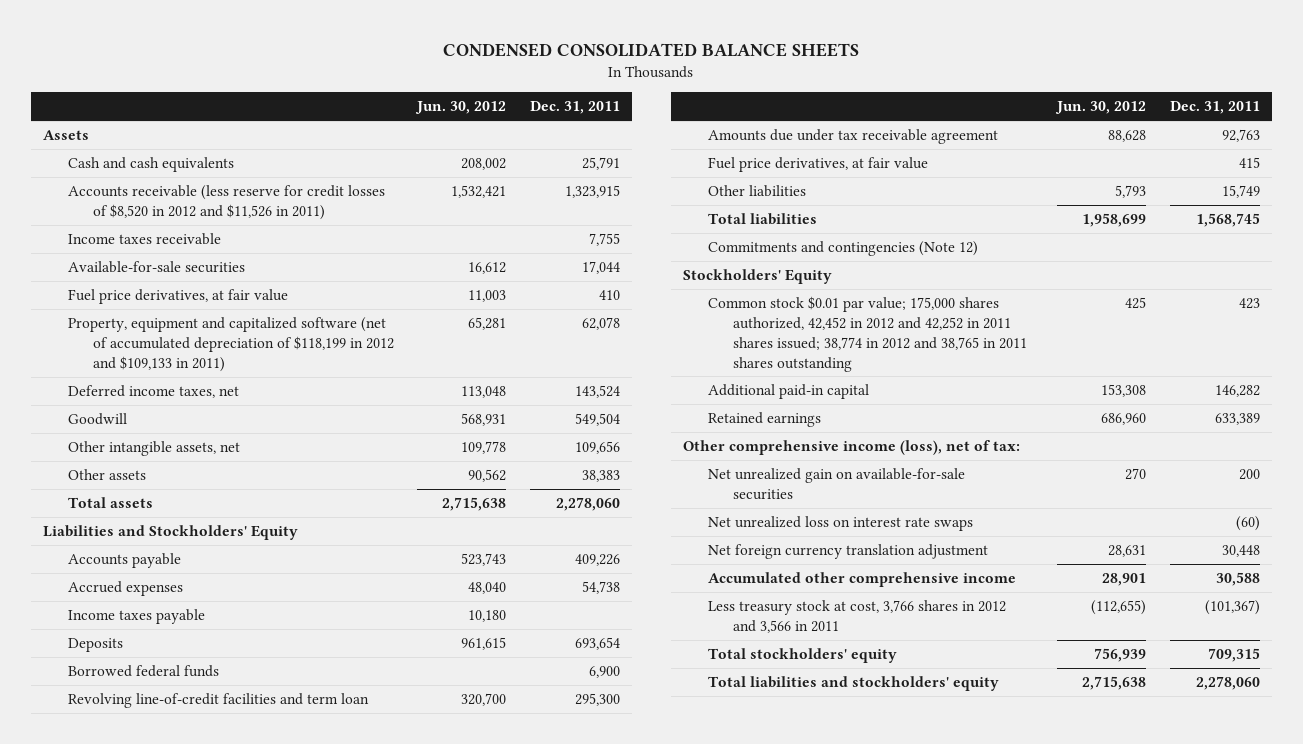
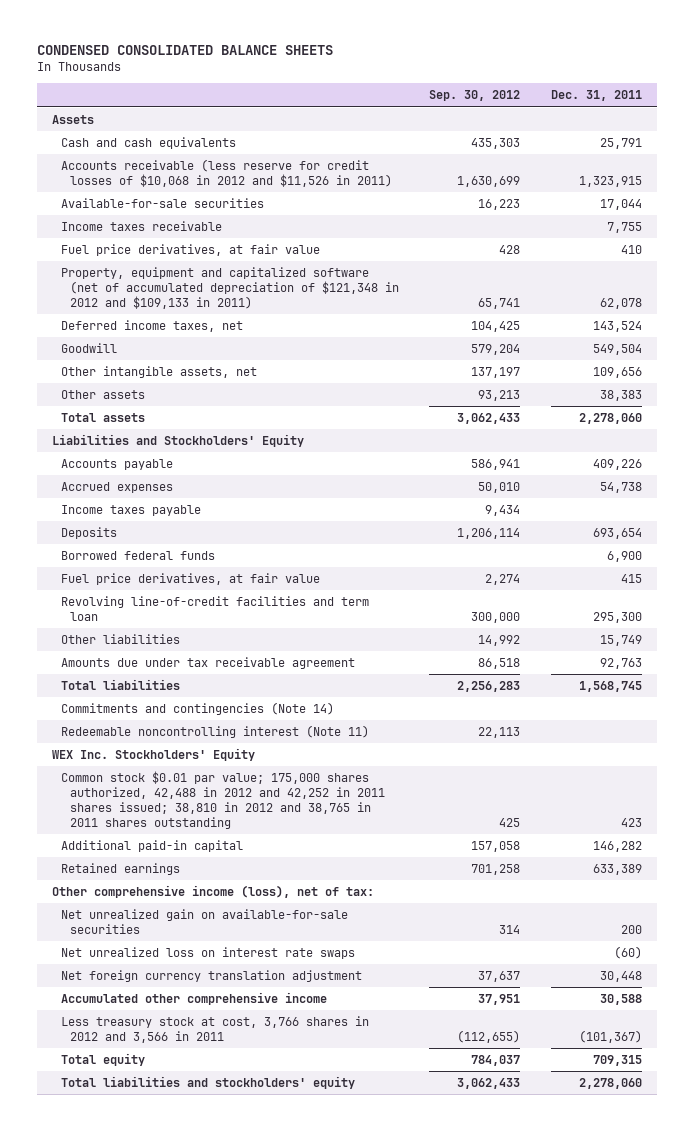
- | Jun. 30, 2012 | Dec. 31, 2011
+ | Sep. 30, 2012 | Dec. 31, 2011
- Accounts receivable (less reserve for credit losses of $8,520 in 2012 and $11,526 in 2011) | 1,532,421 | 1,323,915
+ Accounts receivable (less reserve for credit losses of $10,068 in 2012 and $11,526 in 2011) | 1,630,699 | 1,323,915
moved down: Income taxes receivable | | 7,755
- Property, equipment and capitalized software (net of accumulated depreciation of $118,199 in 2012 and $109,133 in 2011) | 65,281 | 62,078
+ Property, equipment and capitalized software (net of accumulated depreciation of $121,348 in 2012 and $109,133 in 2011) | 65,741 | 62,078
moved down: Revolving line-of-credit facilities and term loan | 300,000 | 295,300
moved down: Amounts due under tax receivable agreement | 86,518 | 92,763
- Commitments and contingencies (Note 12)
- Stockholders' Equity
- Common stock $0.01 par value; 175,000 shares authorized, 42,452 in 2012 and 42,252 in 2011 shares issued; 38,774 in 2012 and 38,765 in 2011 shares outstanding | 425 | 423
+ Commitments and contingencies (Note 14)
+ Redeemable noncontrolling interest (Note 11) | 22,113 |
+ WEX Inc. Stockholders' Equity
+ Common stock $0.01 par value; 175,000 shares authorized, 42,488 in 2012 and 42,252 in 2011 shares issued; 38,810 in 2012 and 38,765 in 2011 shares outstanding | 425 | 423
- Total stockholders' equity | 756,939 | 709,315
+ Total equity | 784,037 | 709,315

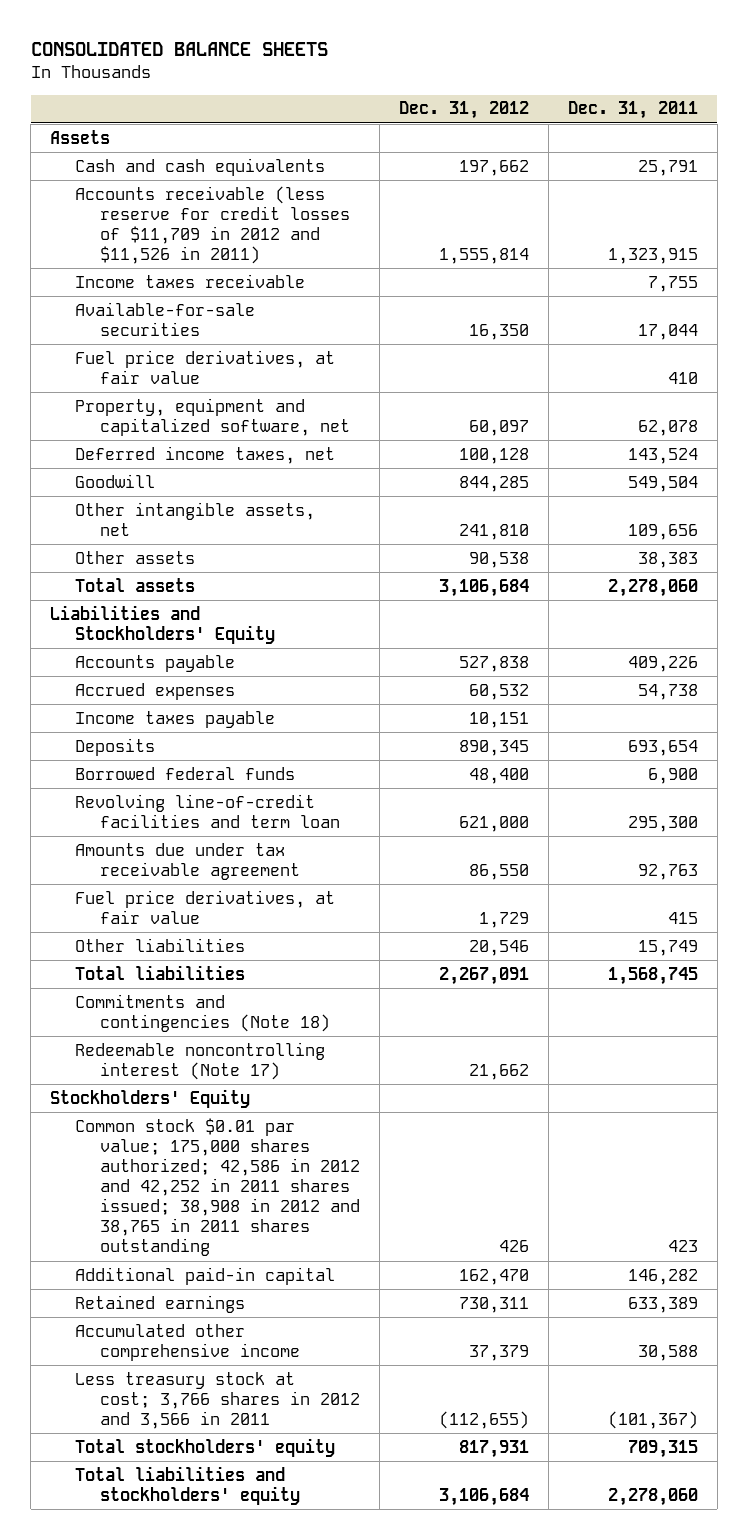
- CONDENSED CONSOLIDATED BALANCE SHEETS
+ CONSOLIDATED BALANCE SHEETS
- | Sep. 30, 2012 | Dec. 31, 2011
+ | Dec. 31, 2012 | Dec. 31, 2011
- Accounts receivable (less reserve for credit losses of $10,068 in 2012 and $11,526 in 2011) | 1,630,699 | 1,323,915
+ Accounts receivable (less reserve for credit losses of $11,709 in 2012 and $11,526 in 2011) | 1,555,814 | 1,323,915
moved down: Available-for-sale securities | 16,350 | 17,044
- Property, equipment and capitalized software (net of accumulated depreciation of $121,348 in 2012 and $109,133 in 2011) | 65,741 | 62,078
+ Property, equipment and capitalized software, net | 60,097 | 62,078
moved down: Fuel price derivatives, at fair value | 1,729 | 415
moved down: Other liabilities | 20,546 | 15,749
- Commitments and contingencies (Note 14)
- Redeemable noncontrolling interest (Note 11) | 22,113 |
- WEX Inc. Stockholders' Equity
- Common stock $0.01 par value; 175,000 shares authorized, 42,488 in 2012 and 42,252 in 2011 shares issued; 38,810 in 2012 and 38,765 in 2011 shares outstanding | 425 | 423
+ Commitments and contingencies (Note 18)
+ Redeemable noncontrolling interest (Note 17) | 21,662 |
+ Stockholders' Equity
+ Common stock $0.01 par value; 175,000 shares authorized; 42,586 in 2012 and 42,252 in 2011 shares issued; 38,908 in 2012 and 38,765 in 2011 shares outstanding | 426 | 423
- Other comprehensive income (loss), net of tax:
- Net unrealized gain on available-for-sale securities | 314 | 200
- Net unrealized loss on interest rate swaps | | (60)
- Net foreign currency translation adjustment | 37,637 | 30,448
- Less treasury stock at cost, 3,766 shares in 2012 and 3,566 in 2011 | (112,655) | (101,367)
- Total equity | 784,037 | 709,315
+ Less treasury stock at cost; 3,766 shares in 2012 and 3,566 in 2011 | (112,655) | (101,367)
+ Total stockholders' equity | 817,931 | 709,315

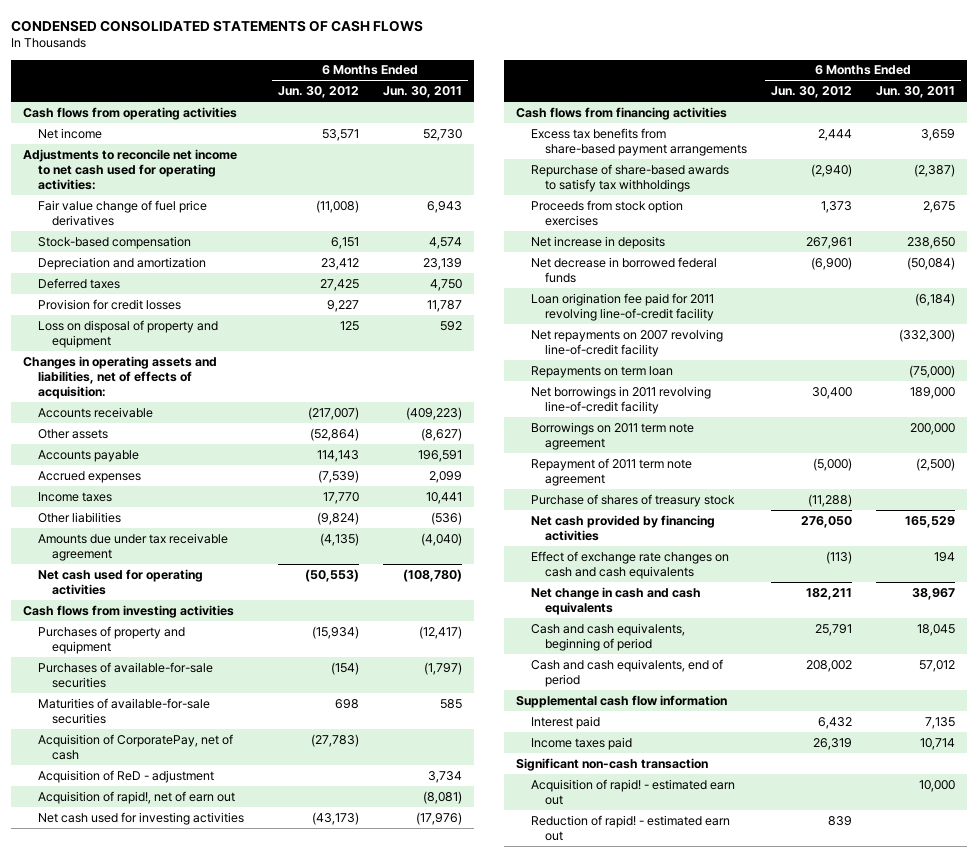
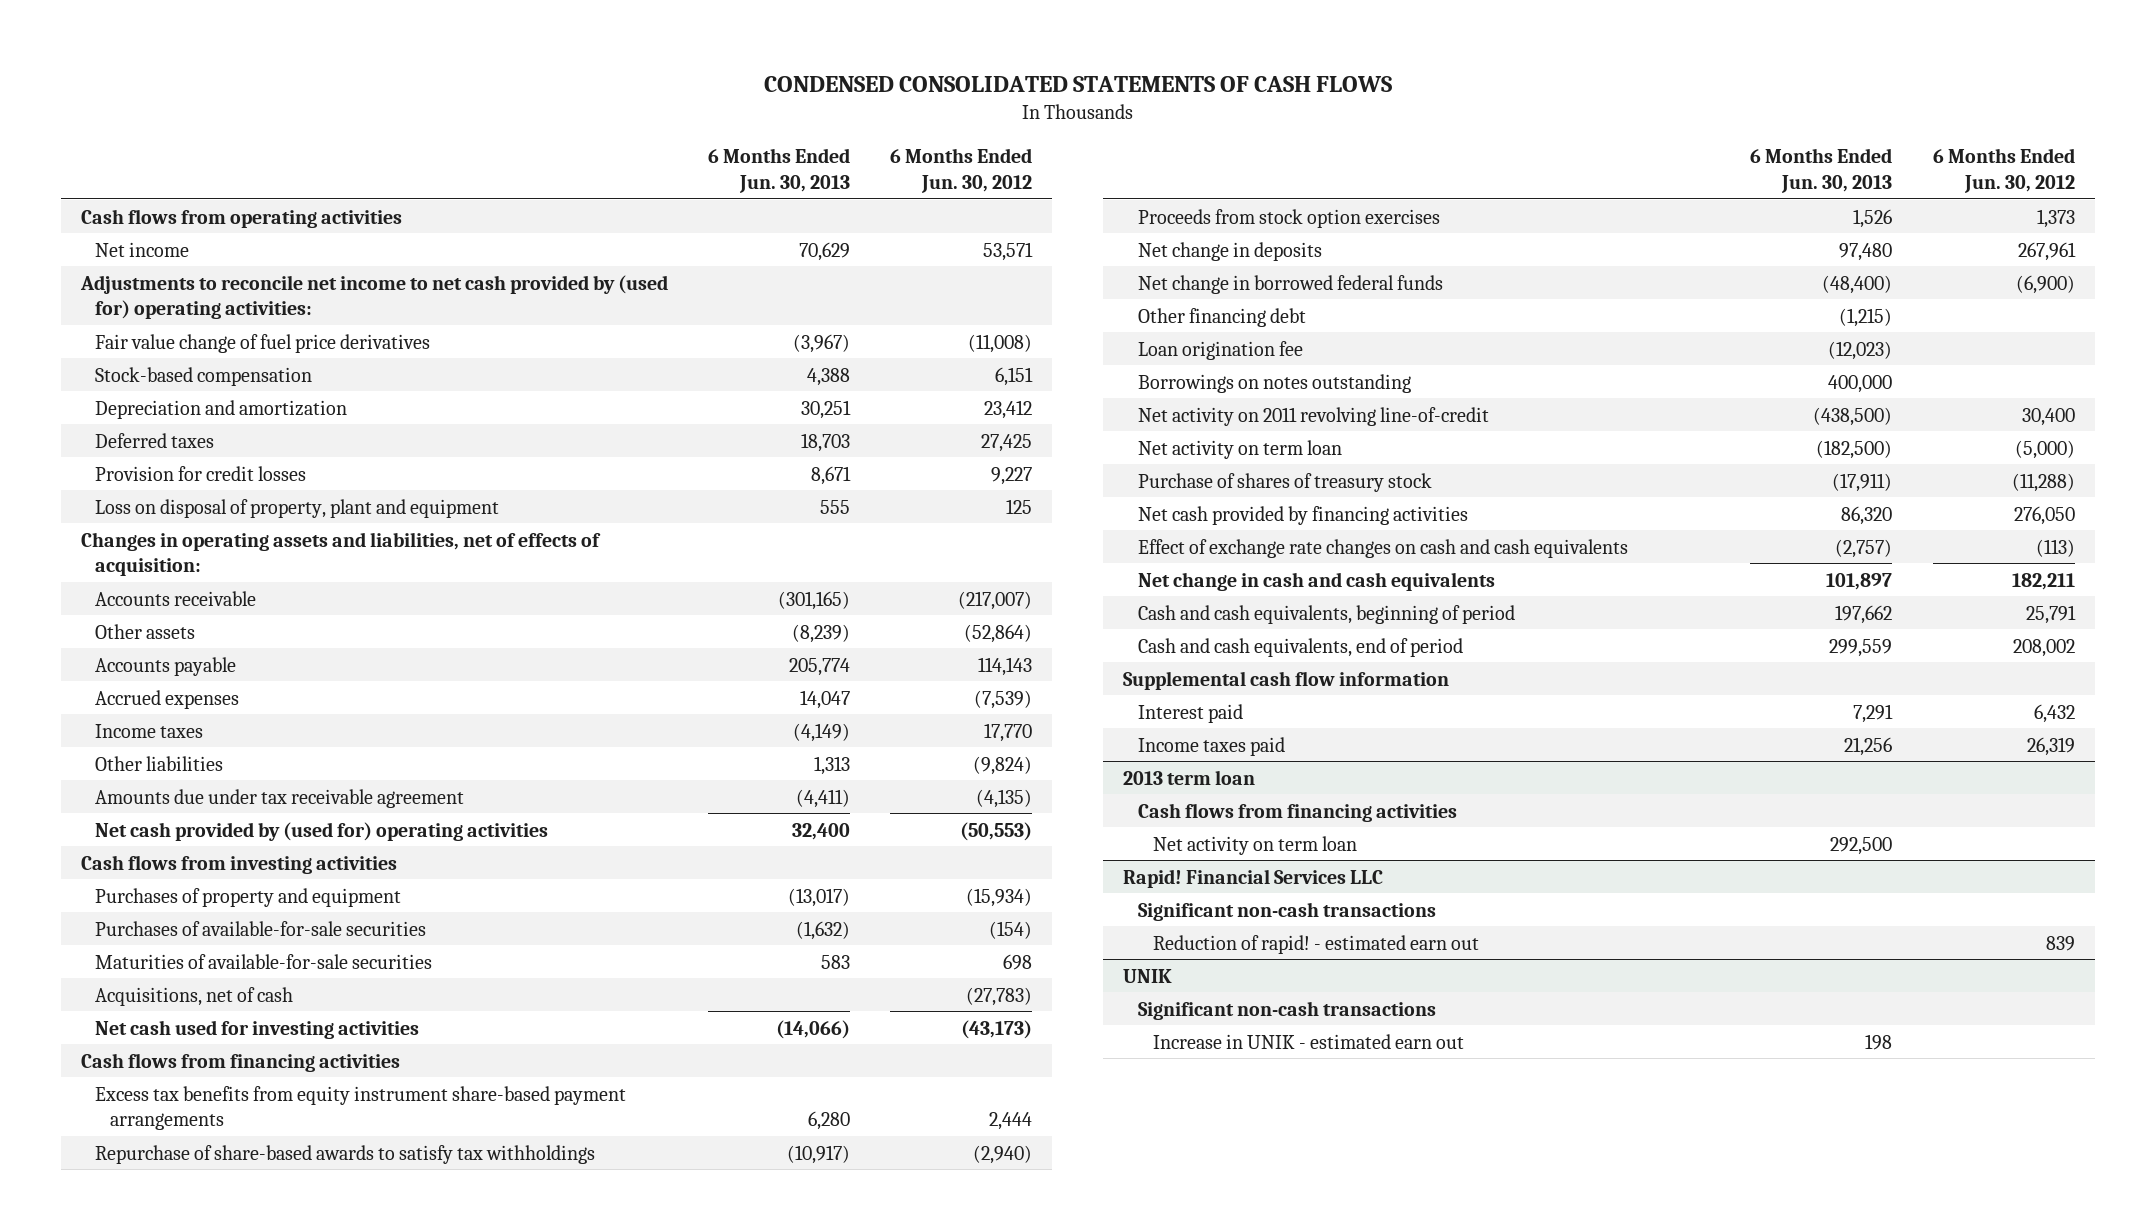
- | 6 Months Ended Jun. 30, 2012 | 6 Months Ended Jun. 30, 2011
+ | 6 Months Ended Jun. 30, 2013 | 6 Months Ended Jun. 30, 2012
- Adjustments to reconcile net income to net cash used for operating activities:
+ Adjustments to reconcile net income to net cash provided by (used for) operating activities:
- Loss on disposal of property and equipment | 125 | 592
+ Loss on disposal of property, plant and equipment | 555 | 125
- Net cash used for operating activities | (50,553) | (108,780)
+ Net cash provided by (used for) operating activities | 32,400 | (50,553)
- Acquisition of CorporatePay, net of cash | (27,783) |
- Acquisition of ReD - adjustment | | 3,734
- Acquisition of rapid!, net of earn out | | (8,081)
+ Acquisitions, net of cash | | (27,783)
- Excess tax benefits from share-based payment arrangements | 2,444 | 3,659
+ Excess tax benefits from equity instrument share-based payment arrangements | 6,280 | 2,444
- Net increase in deposits | 267,961 | 238,650
- Net decrease in borrowed federal funds | (6,900) | (50,084)
- Loan origination fee paid for 2011 revolving line-of-credit facility | | (6,184)
- Net repayments on 2007 revolving line-of-credit facility | | (332,300)
- Repayments on term loan | | (75,000)
- Net borrowings in 2011 revolving line-of-credit facility | 30,400 | 189,000
- Borrowings on 2011 term note agreement | | 200,000
- Repayment of 2011 term note agreement | (5,000) | (2,500)
+ Net change in deposits | 97,480 | 267,961
+ Net change in borrowed federal funds | (48,400) | (6,900)
+ Other financing debt | (1,215) |
+ Loan origination fee | (12,023) |
+ Borrowings on notes outstanding | 400,000 |
+ Net activity on 2011 revolving line-of-credit | (438,500) | 30,400
+ Net activity on term loan | (182,500) | (5,000)
- Significant non-cash transaction
- Acquisition of rapid! - estimated earn out | | 10,000
+ 2013 term loan
+ Cash flows from financing activities
+ Net activity on term loan | 292,500 |
+ Rapid! Financial Services LLC
+ Significant non-cash transactions
+ UNIK
+ Significant non-cash transactions
+ Increase in UNIK - estimated earn out | 198 |

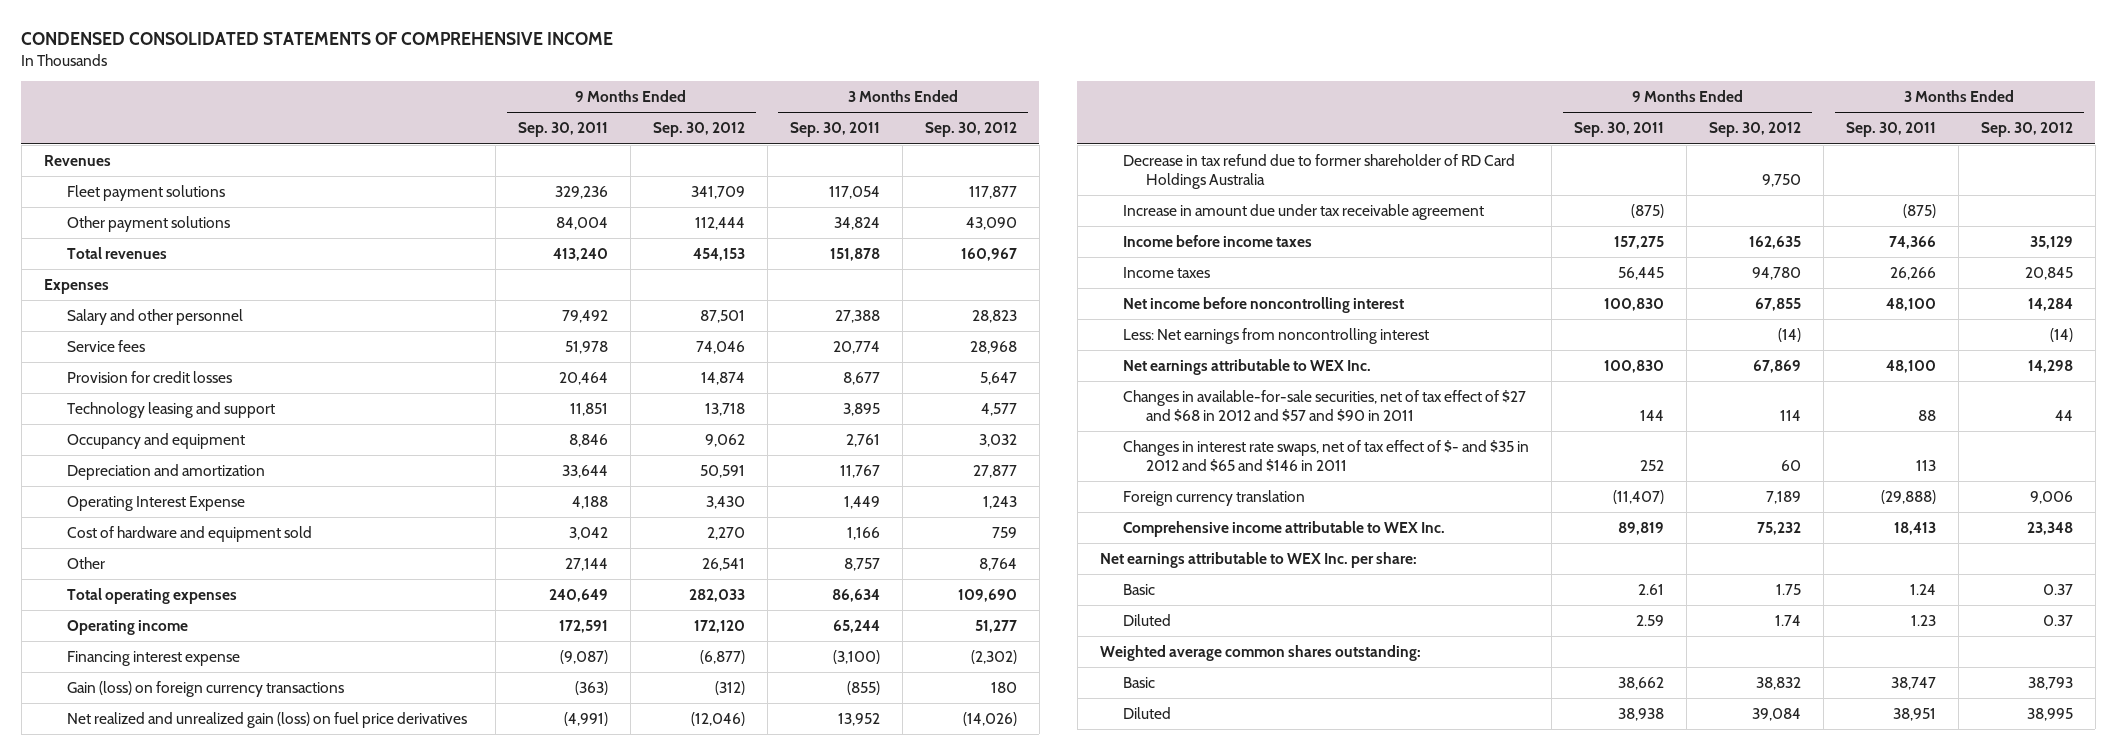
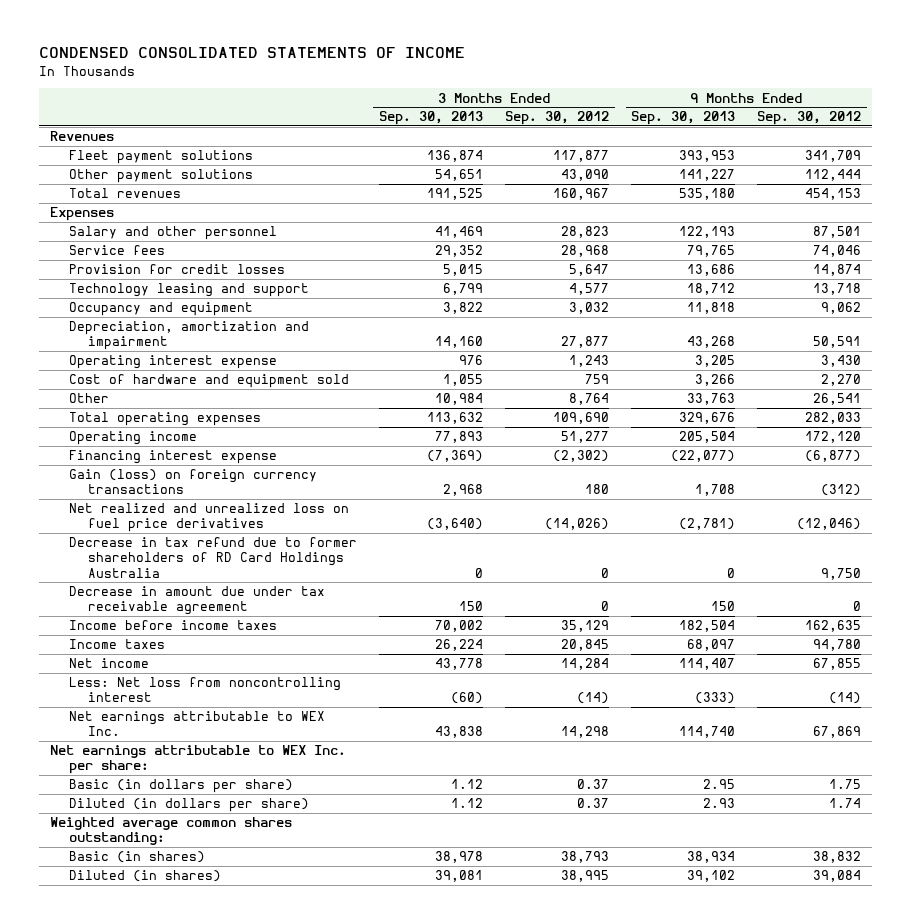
- CONDENSED CONSOLIDATED STATEMENTS OF COMPREHENSIVE INCOME
+ CONDENSED CONSOLIDATED STATEMENTS OF INCOME
- | 9 Months Ended Sep. 30, 2011 | 9 Months Ended Sep. 30, 2012 | 3 Months Ended Sep. 30, 2011 | 3 Months Ended Sep. 30, 2012
+ | 3 Months Ended Sep. 30, 2013 | 3 Months Ended Sep. 30, 2012 | 9 Months Ended Sep. 30, 2013 | 9 Months Ended Sep. 30, 2012
- Depreciation and amortization | 33,644 | 50,591 | 11,767 | 27,877
- Operating Interest Expense | 4,188 | 3,430 | 1,449 | 1,243
+ Depreciation, amortization and impairment | 14,160 | 27,877 | 43,268 | 50,591
+ Operating interest expense | 976 | 1,243 | 3,205 | 3,430
- Net realized and unrealized gain (loss) on fuel price derivatives | (4,991) | (12,046) | 13,952 | (14,026)
- Decrease in tax refund due to former shareholder of RD Card Holdings Australia | | 9,750 | |
- Increase in amount due under tax receivable agreement | (875) | | (875) |
+ Net realized and unrealized loss on fuel price derivatives | (3,640) | (14,026) | (2,781) | (12,046)
+ Decrease in tax refund due to former shareholders of RD Card Holdings Australia | 0 | 0 | 0 | 9,750
+ Decrease in amount due under tax receivable agreement | 150 | 0 | 150 | 0
- Net income before noncontrolling interest | 100,830 | 67,855 | 48,100 | 14,284
- Less: Net earnings from noncontrolling interest | | (14) | | (14)
+ Net income | 43,778 | 14,284 | 114,407 | 67,855
+ Less: Net loss from noncontrolling interest | (60) | (14) | (333) | (14)
- Changes in available-for-sale securities, net of tax effect of $27 and $68 in 2012 and $57 and $90 in 2011 | 144 | 114 | 88 | 44
- Changes in interest rate swaps, net of tax effect of $- and $35 in 2012 and $65 and $146 in 2011 | 252 | 60 | 113 |
- Foreign currency translation | (11,407) | 7,189 | (29,888) | 9,006
- Comprehensive income attributable to WEX Inc. | 89,819 | 75,232 | 18,413 | 23,348
- Basic | 2.61 | 1.75 | 1.24 | 0.37
- Diluted | 2.59 | 1.74 | 1.23 | 0.37
+ Basic (in dollars per share) | 1.12 | 0.37 | 2.95 | 1.75
+ Diluted (in dollars per share) | 1.12 | 0.37 | 2.93 | 1.74
- Basic | 38,662 | 38,832 | 38,747 | 38,793
- Diluted | 38,938 | 39,084 | 38,951 | 38,995
+ Basic (in shares) | 38,978 | 38,793 | 38,934 | 38,832
+ Diluted (in shares) | 39,081 | 38,995 | 39,102 | 39,084

